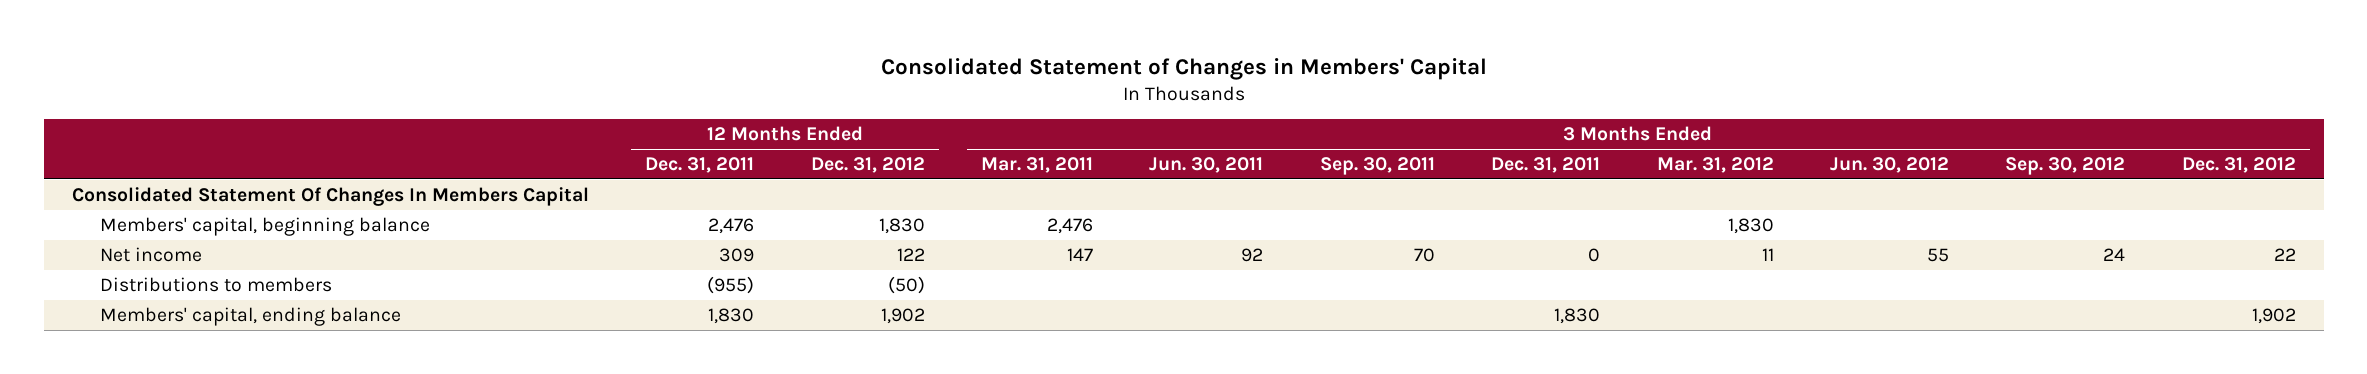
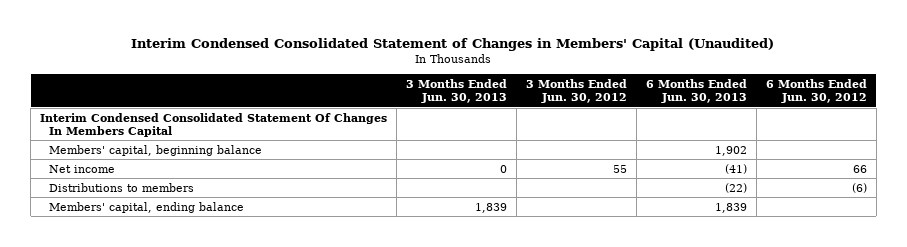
- Consolidated Statement of Changes in Members' Capital
+ Interim Condensed Consolidated Statement of Changes in Members' Capital (Unaudited)
- | 12 Months Ended Dec. 31, 2011 | 12 Months Ended Dec. 31, 2012 | 3 Months Ended Mar. 31, 2011 | 3 Months Ended Jun. 30, 2011 | 3 Months Ended Sep. 30, 2011 | 3 Months Ended Dec. 31, 2011 | 3 Months Ended Mar. 31, 2012 | 3 Months Ended Jun. 30, 2012 | 3 Months Ended Sep. 30, 2012 | 3 Months Ended Dec. 31, 2012
+ | 3 Months Ended Jun. 30, 2013 | 3 Months Ended Jun. 30, 2012 | 6 Months Ended Jun. 30, 2013 | 6 Months Ended Jun. 30, 2012
- Consolidated Statement Of Changes In Members Capital
+ Interim Condensed Consolidated Statement Of Changes In Members Capital

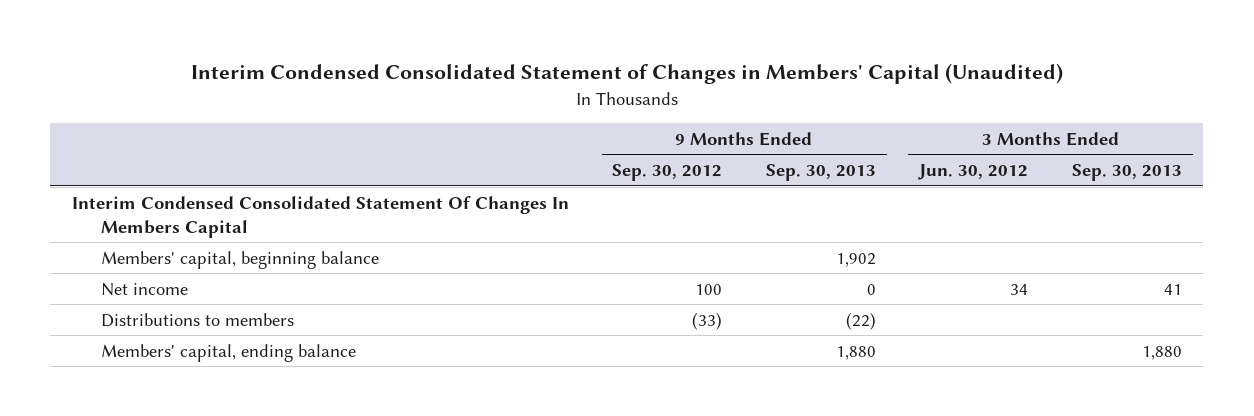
- | 3 Months Ended Jun. 30, 2013 | 3 Months Ended Jun. 30, 2012 | 6 Months Ended Jun. 30, 2013 | 6 Months Ended Jun. 30, 2012
+ | 9 Months Ended Sep. 30, 2012 | 9 Months Ended Sep. 30, 2013 | 3 Months Ended Jun. 30, 2012 | 3 Months Ended Sep. 30, 2013
- Net income | 0 | 55 | (41) | 66
+ Net income | 100 | 0 | 34 | 41

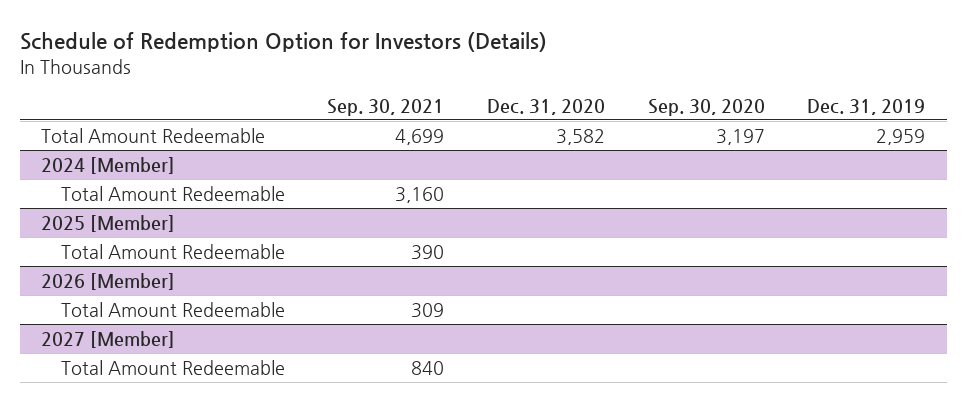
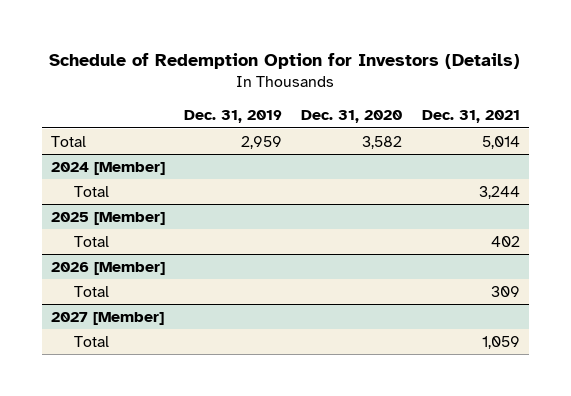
- | Sep. 30, 2021 | Dec. 31, 2020 | Sep. 30, 2020 | Dec. 31, 2019
+ | Dec. 31, 2019 | Dec. 31, 2020 | Dec. 31, 2021
- Total Amount Redeemable | 4,699 | 3,582 | 3,197 | 2,959
+ Total | 2,959 | 3,582 | 5,014
@ 2024 [Member]
- Total Amount Redeemable | 3,160 | | |
+ Total | | | 3,244
@ 2025 [Member]
- Total Amount Redeemable | 390 | | |
+ Total | | | 402
@ 2026 [Member]
- Total Amount Redeemable | 309 | | |
+ Total | | | 309
@ 2027 [Member]
- Total Amount Redeemable | 840 | | |
+ Total | | | 1,059

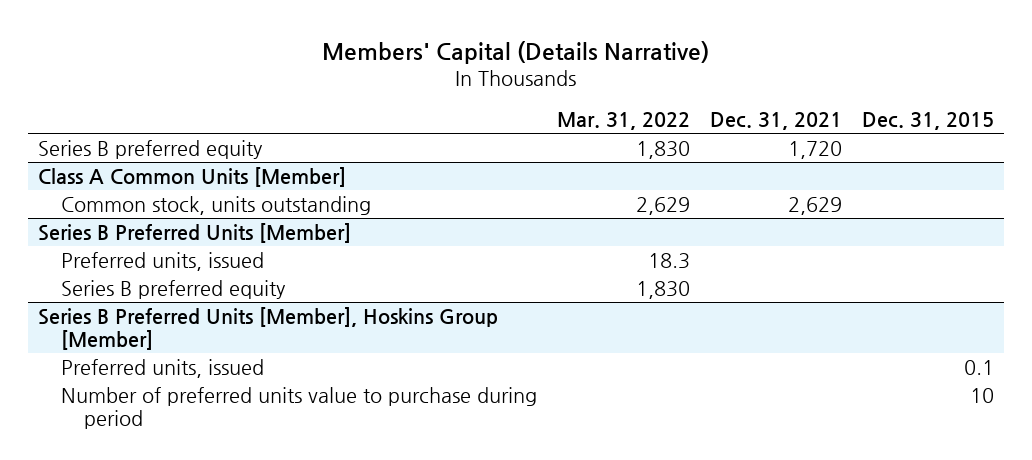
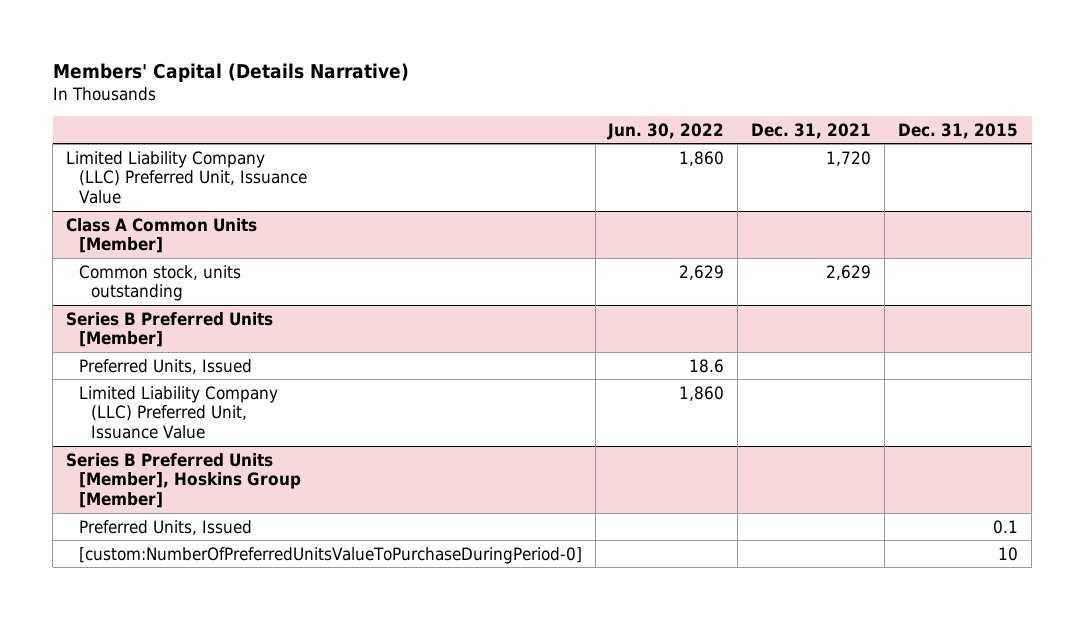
- | Mar. 31, 2022 | Dec. 31, 2021 | Dec. 31, 2015
+ | Jun. 30, 2022 | Dec. 31, 2021 | Dec. 31, 2015
- Series B preferred equity | 1,830 | 1,720 |
+ Limited Liability Company (LLC) Preferred Unit, Issuance Value | 1,860 | 1,720 |
@ Series B Preferred Units [Member]
- Preferred units, issued | 18.3 | |
- Series B preferred equity | 1,830 | |
+ Preferred Units, Issued | 18.6 | |
+ Limited Liability Company (LLC) Preferred Unit, Issuance Value | 1,860 | |
@ Series B Preferred Units [Member], Hoskins Group [Member]
- Preferred units, issued | | | 0.1
- Number of preferred units value to purchase during period | | | 10
+ Preferred Units, Issued | | | 0.1
+ [custom:NumberOfPreferredUnitsValueToPurchaseDuringPeriod-0] | | | 10

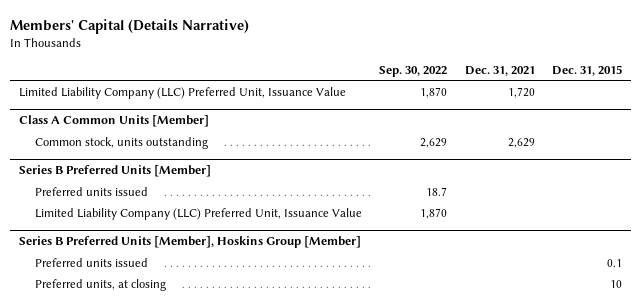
- | Jun. 30, 2022 | Dec. 31, 2021 | Dec. 31, 2015
+ | Sep. 30, 2022 | Dec. 31, 2021 | Dec. 31, 2015
@ Series B Preferred Units [Member]
- Preferred Units, Issued | 18.6 | |
+ Preferred units issued | 18.7 | |
@ Series B Preferred Units [Member], Hoskins Group [Member]
- Preferred Units, Issued | | | 0.1
- [custom:NumberOfPreferredUnitsValueToPurchaseDuringPeriod-0] | | | 10
+ Preferred units issued | | | 0.1
+ Preferred units, at closing | | | 10

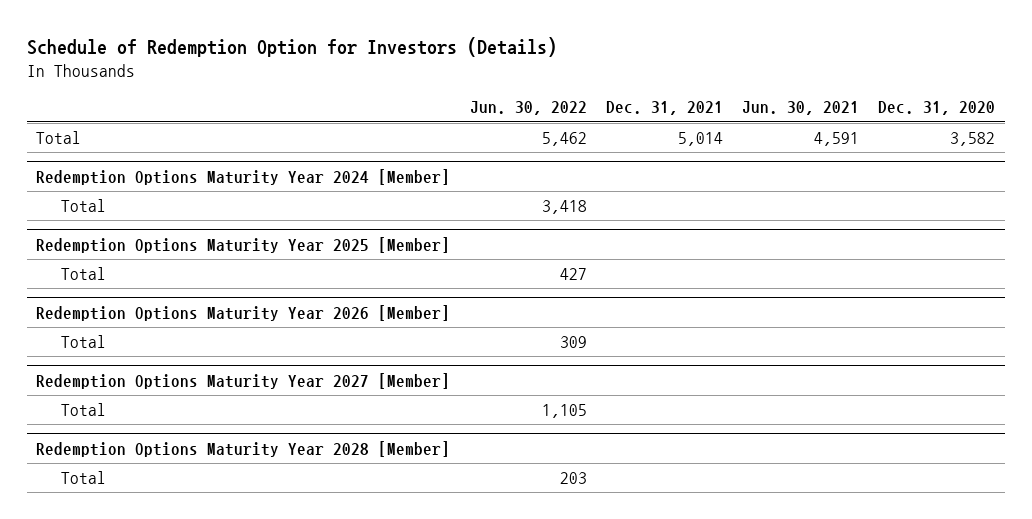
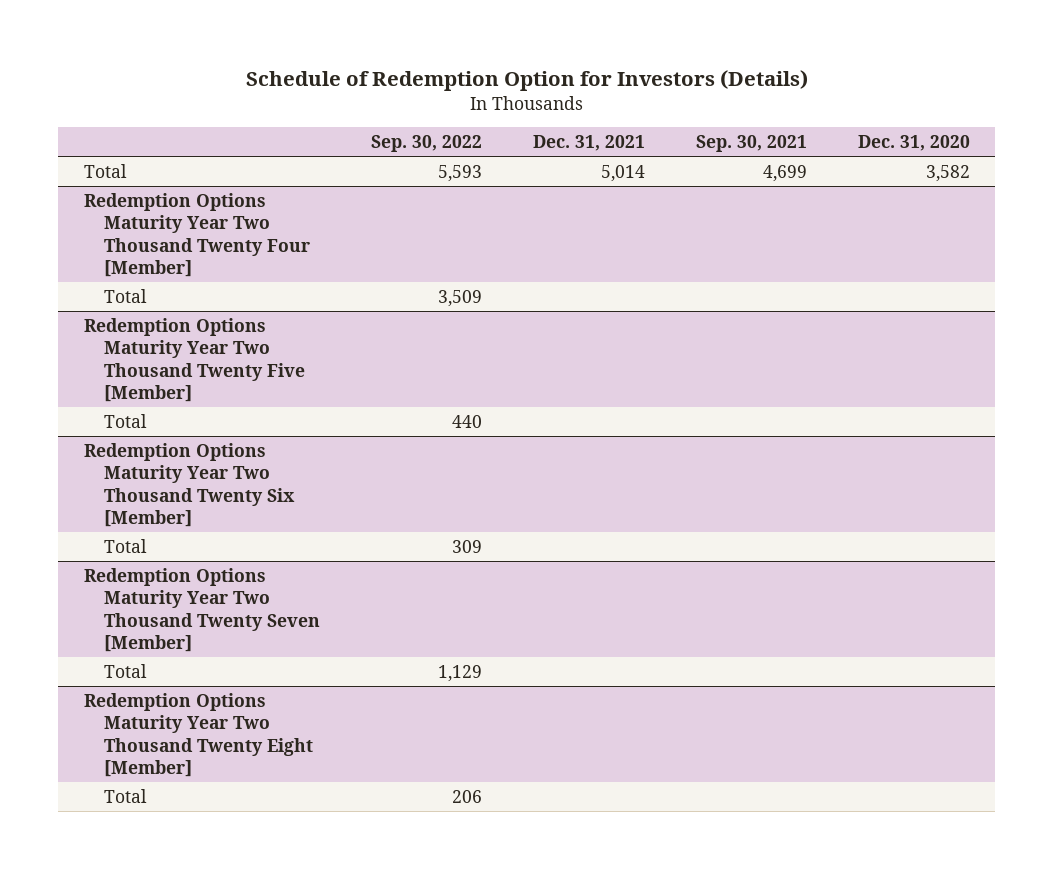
- | Jun. 30, 2022 | Dec. 31, 2021 | Jun. 30, 2021 | Dec. 31, 2020
+ | Sep. 30, 2022 | Dec. 31, 2021 | Sep. 30, 2021 | Dec. 31, 2020
- Redemption Options Maturity Year 2024 [Member]
+ Redemption Options Maturity Year Two Thousand Twenty Four [Member]
- Redemption Options Maturity Year 2025 [Member]
+ Redemption Options Maturity Year Two Thousand Twenty Five [Member]
- Redemption Options Maturity Year 2026 [Member]
+ Redemption Options Maturity Year Two Thousand Twenty Six [Member]
- Redemption Options Maturity Year 2027 [Member]
+ Redemption Options Maturity Year Two Thousand Twenty Seven [Member]
- Redemption Options Maturity Year 2028 [Member]
+ Redemption Options Maturity Year Two Thousand Twenty Eight [Member]

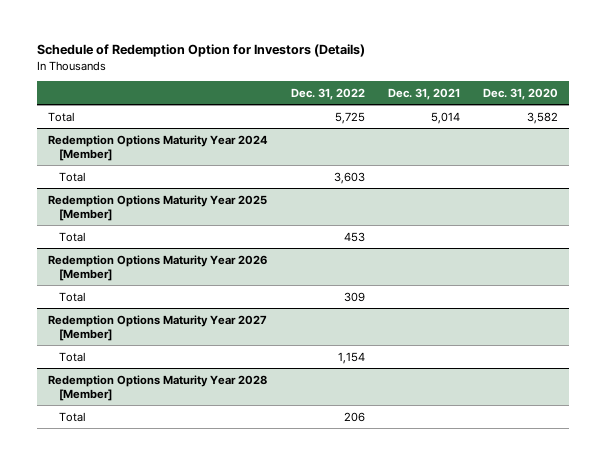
- | Sep. 30, 2022 | Dec. 31, 2021 | Sep. 30, 2021 | Dec. 31, 2020
+ | Dec. 31, 2022 | Dec. 31, 2021 | Dec. 31, 2020
- Redemption Options Maturity Year Two Thousand Twenty Four [Member]
+ Redemption Options Maturity Year 2024 [Member]
- Redemption Options Maturity Year Two Thousand Twenty Five [Member]
+ Redemption Options Maturity Year 2025 [Member]
- Redemption Options Maturity Year Two Thousand Twenty Six [Member]
+ Redemption Options Maturity Year 2026 [Member]
- Redemption Options Maturity Year Two Thousand Twenty Seven [Member]
+ Redemption Options Maturity Year 2027 [Member]
- Redemption Options Maturity Year Two Thousand Twenty Eight [Member]
+ Redemption Options Maturity Year 2028 [Member]

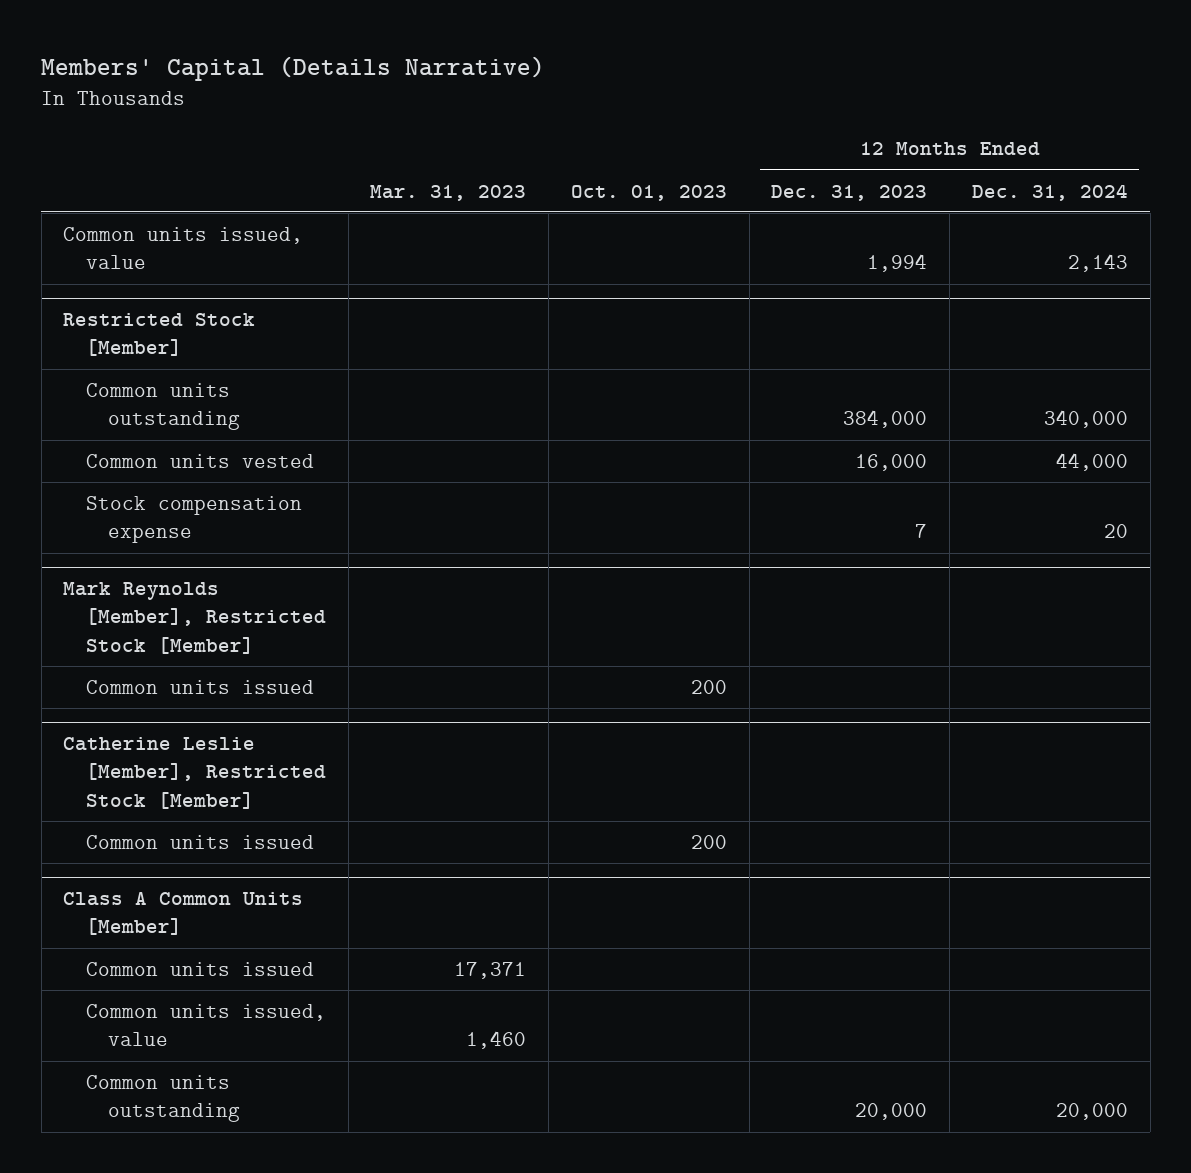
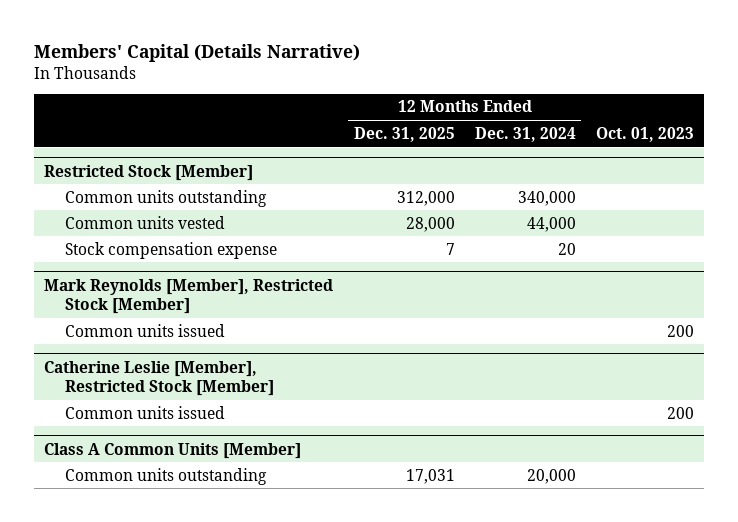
- | Mar. 31, 2023 | Oct. 01, 2023 | 12 Months Ended Dec. 31, 2023 | 12 Months Ended Dec. 31, 2024
+ | 12 Months Ended Dec. 31, 2025 | 12 Months Ended Dec. 31, 2024 | Oct. 01, 2023
- Common units issued, value | | | 1,994 | 2,143
@ Class A Common Units [Member]
- Common units issued | 17,371 | | |
- Common units issued, value | 1,460 | | |

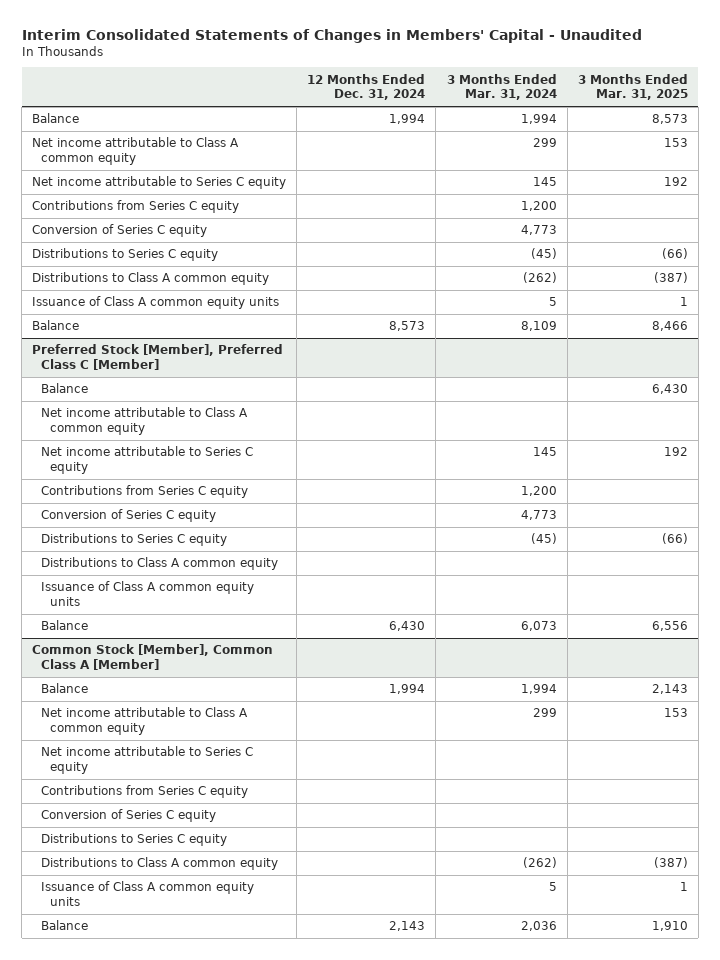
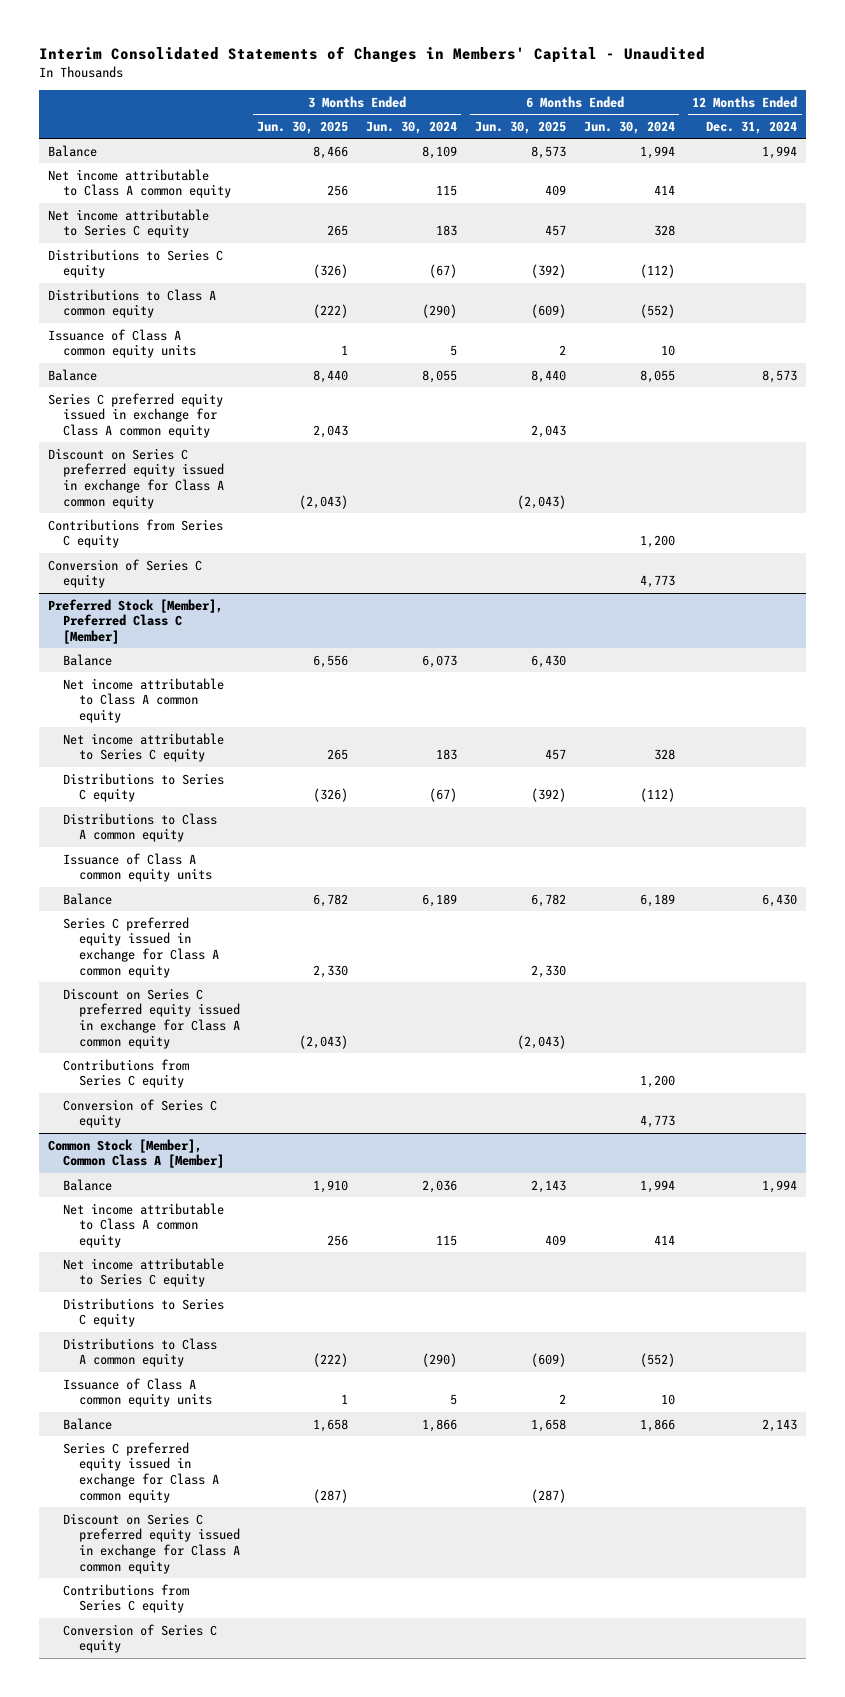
- | 12 Months Ended Dec. 31, 2024 | 3 Months Ended Mar. 31, 2024 | 3 Months Ended Mar. 31, 2025
+ | 3 Months Ended Jun. 30, 2025 | 3 Months Ended Jun. 30, 2024 | 6 Months Ended Jun. 30, 2025 | 6 Months Ended Jun. 30, 2024 | 12 Months Ended Dec. 31, 2024
+ Series C preferred equity issued in exchange for Class A common equity | 2,043 | | 2,043 | |
+ Discount on Series C preferred equity issued in exchange for Class A common equity | (2,043) | | (2,043) | |
moved down: Contributions from Series C equity | | | | 1,200 |
moved down: Conversion of Series C equity | | | | 4,773 |
@ Preferred Stock [Member], Preferred Class C [Member]
+ Series C preferred equity issued in exchange for Class A common equity | 2,330 | | 2,330 | |
+ Discount on Series C preferred equity issued in exchange for Class A common equity | (2,043) | | (2,043) | |
moved down: Contributions from Series C equity | | | | 1,200 |
moved down: Conversion of Series C equity | | | | 4,773 |
@ Common Stock [Member], Common Class A [Member]
+ Series C preferred equity issued in exchange for Class A common equity | (287) | | (287) | |
+ Discount on Series C preferred equity issued in exchange for Class A common equity
moved down: Contributions from Series C equity
moved down: Conversion of Series C equity

